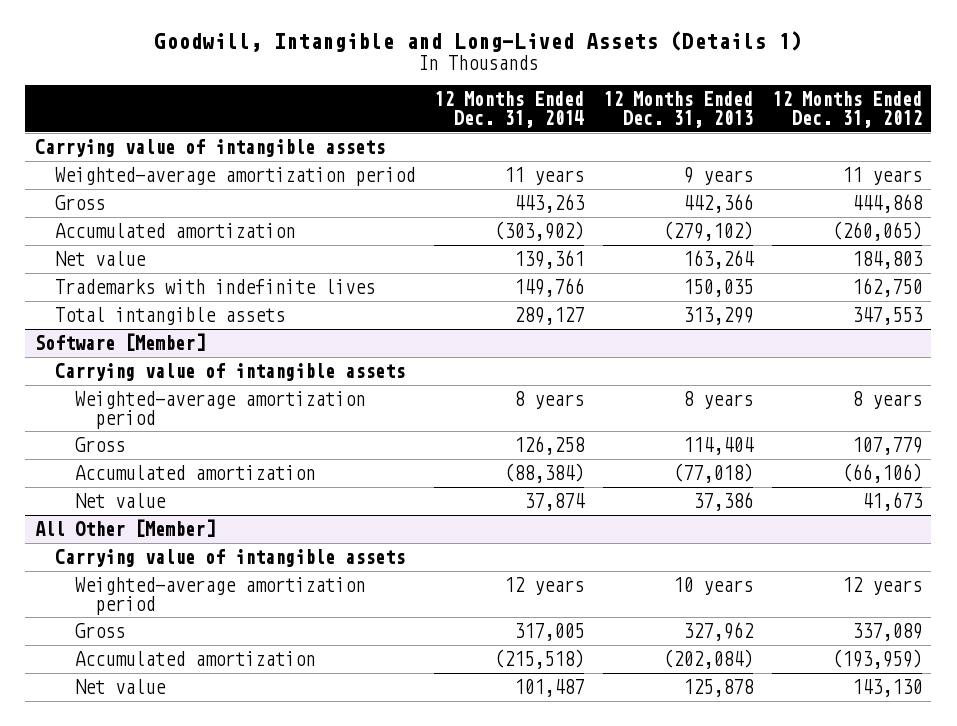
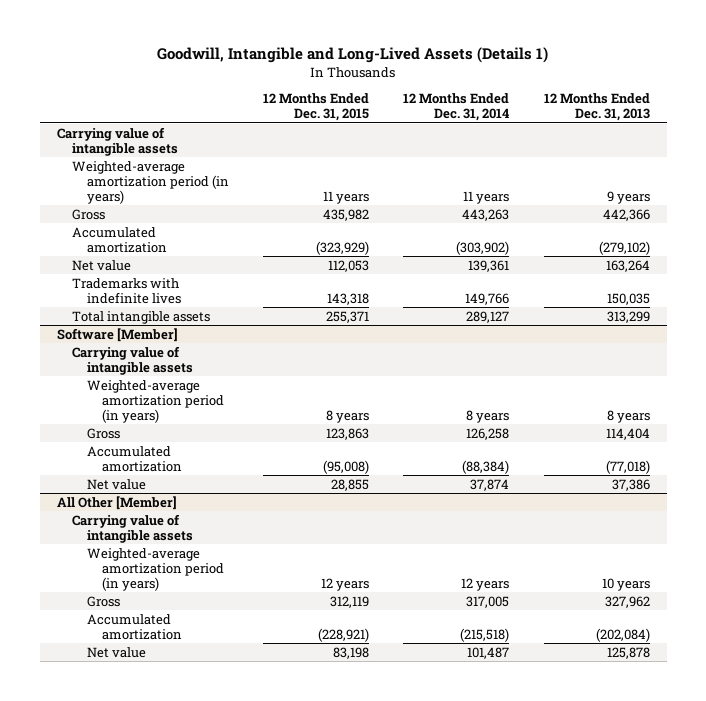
- | 12 Months Ended Dec. 31, 2014 | 12 Months Ended Dec. 31, 2013 | 12 Months Ended Dec. 31, 2012
+ | 12 Months Ended Dec. 31, 2015 | 12 Months Ended Dec. 31, 2014 | 12 Months Ended Dec. 31, 2013
- Weighted-average amortization period | 11 years | 9 years | 11 years
+ Weighted-average amortization period (in years) | 11 years | 11 years | 9 years
@ Software [Member]
- Weighted-average amortization period | 8 years | 8 years | 8 years
+ Weighted-average amortization period (in years) | 8 years | 8 years | 8 years
@ All Other [Member]
- Weighted-average amortization period | 12 years | 10 years | 12 years
+ Weighted-average amortization period (in years) | 12 years | 12 years | 10 years

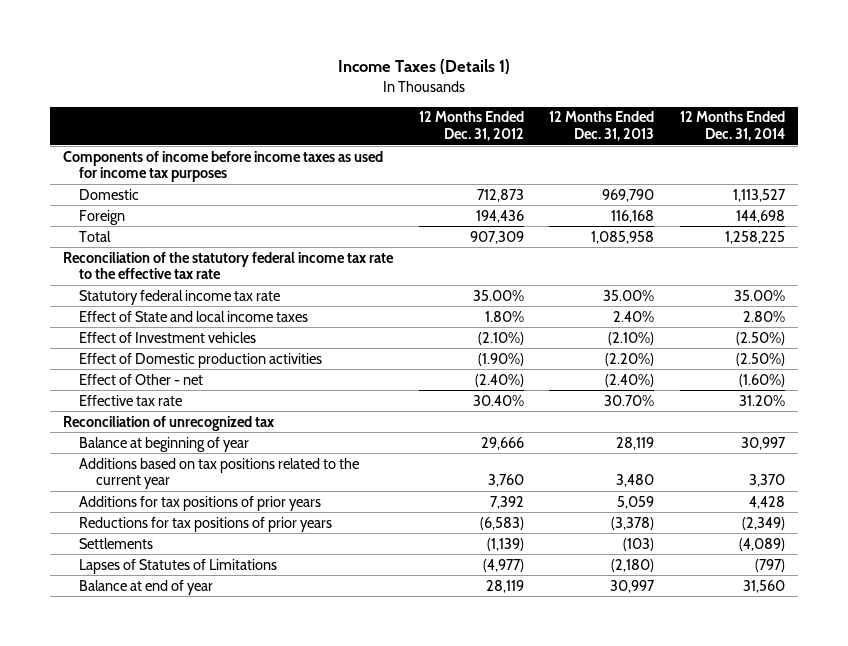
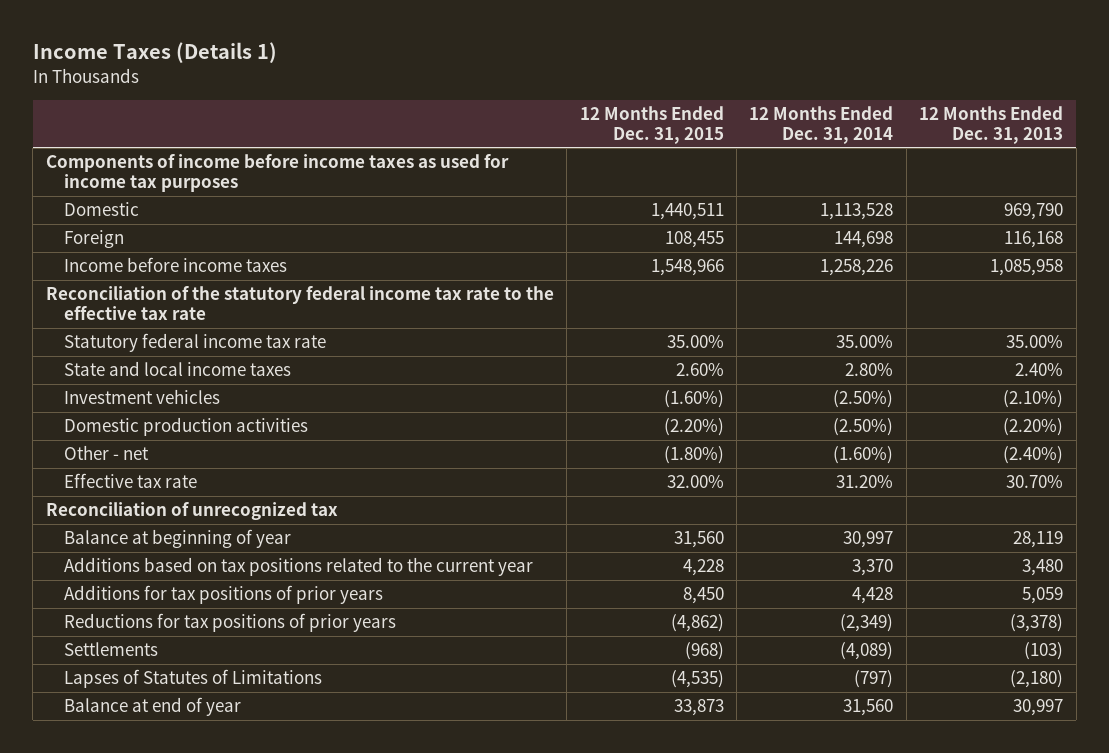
- | 12 Months Ended Dec. 31, 2012 | 12 Months Ended Dec. 31, 2013 | 12 Months Ended Dec. 31, 2014
+ | 12 Months Ended Dec. 31, 2015 | 12 Months Ended Dec. 31, 2014 | 12 Months Ended Dec. 31, 2013
- Domestic | 712,873 | 969,790 | 1,113,527
+ Domestic | 1,440,511 | 1,113,528 | 969,790
- Total | 907,309 | 1,085,958 | 1,258,225
+ Income before income taxes | 1,548,966 | 1,258,226 | 1,085,958
- Effect of State and local income taxes | 1.80% | 2.40% | 2.80%
- Effect of Investment vehicles | (2.10%) | (2.10%) | (2.50%)
- Effect of Domestic production activities | (1.90%) | (2.20%) | (2.50%)
- Effect of Other - net | (2.40%) | (2.40%) | (1.60%)
+ State and local income taxes | 2.60% | 2.80% | 2.40%
+ Investment vehicles | (1.60%) | (2.50%) | (2.10%)
+ Domestic production activities | (2.20%) | (2.50%) | (2.20%)
+ Other - net | (1.80%) | (1.60%) | (2.40%)

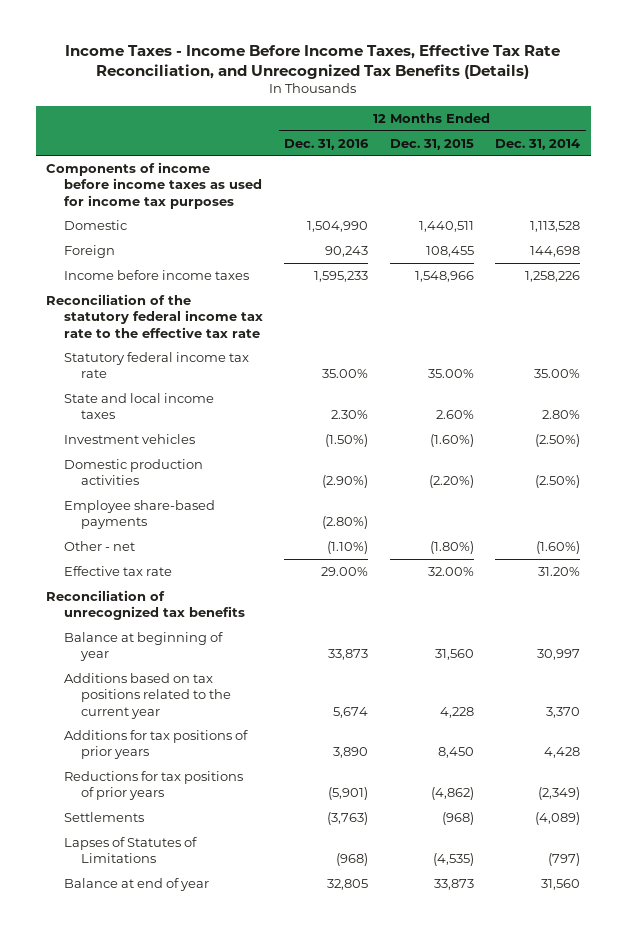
- Income Taxes (Details 1)
+ Income Taxes - Income Before Income Taxes, Effective Tax Rate Reconciliation, and Unrecognized Tax Benefits (Details)
- | 12 Months Ended Dec. 31, 2015 | 12 Months Ended Dec. 31, 2014 | 12 Months Ended Dec. 31, 2013
+ | 12 Months Ended Dec. 31, 2016 | 12 Months Ended Dec. 31, 2015 | 12 Months Ended Dec. 31, 2014
+ Employee share-based payments | (2.80%) | |
- Reconciliation of unrecognized tax
+ Reconciliation of unrecognized tax benefits

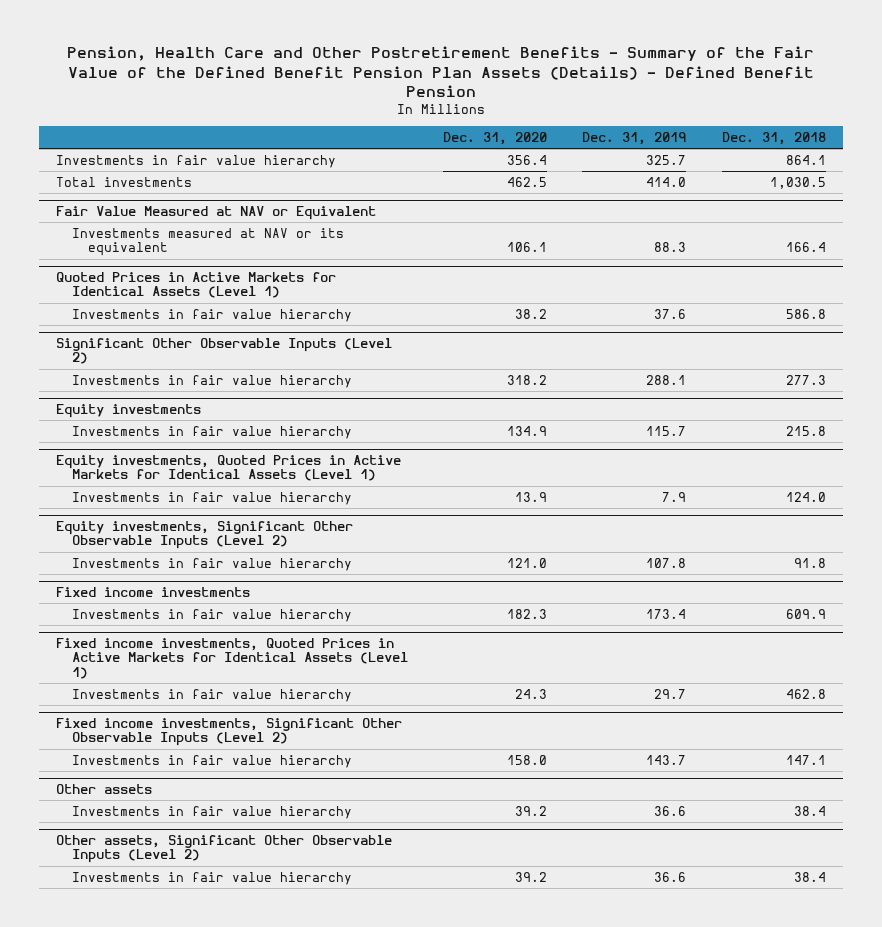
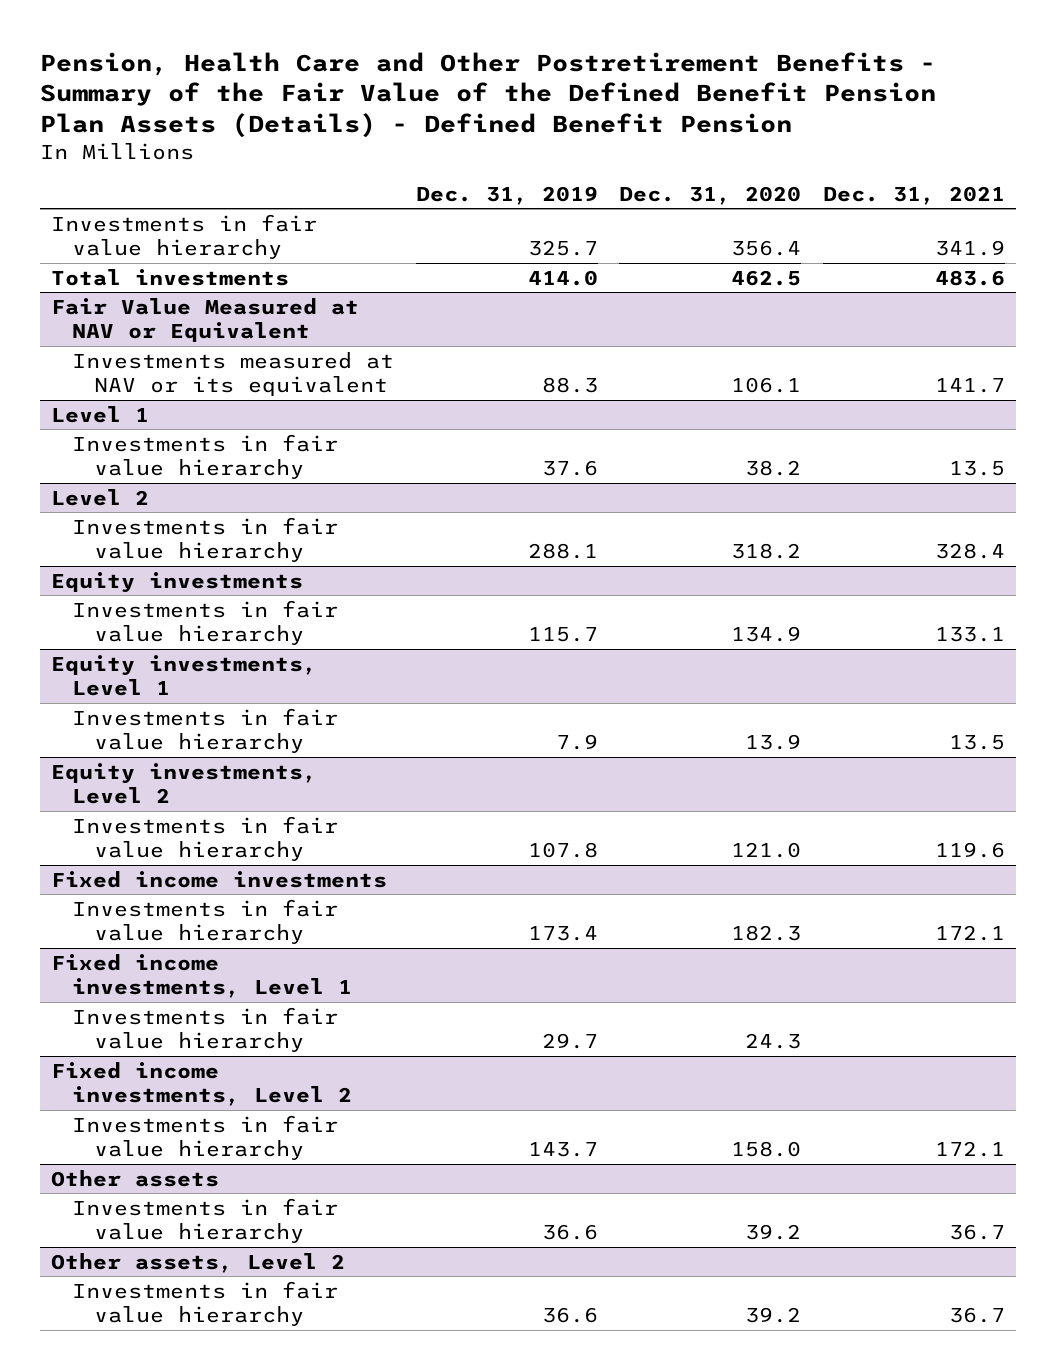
- | Dec. 31, 2020 | Dec. 31, 2019 | Dec. 31, 2018
+ | Dec. 31, 2019 | Dec. 31, 2020 | Dec. 31, 2021
- Quoted Prices in Active Markets for Identical Assets (Level 1)
+ Level 1
- Significant Other Observable Inputs (Level 2)
+ Level 2
- Equity investments, Quoted Prices in Active Markets for Identical Assets (Level 1)
+ Equity investments, Level 1
- Equity investments, Significant Other Observable Inputs (Level 2)
+ Equity investments, Level 2
- Fixed income investments, Quoted Prices in Active Markets for Identical Assets (Level 1)
+ Fixed income investments, Level 1
- Fixed income investments, Significant Other Observable Inputs (Level 2)
+ Fixed income investments, Level 2
- Other assets, Significant Other Observable Inputs (Level 2)
+ Other assets, Level 2

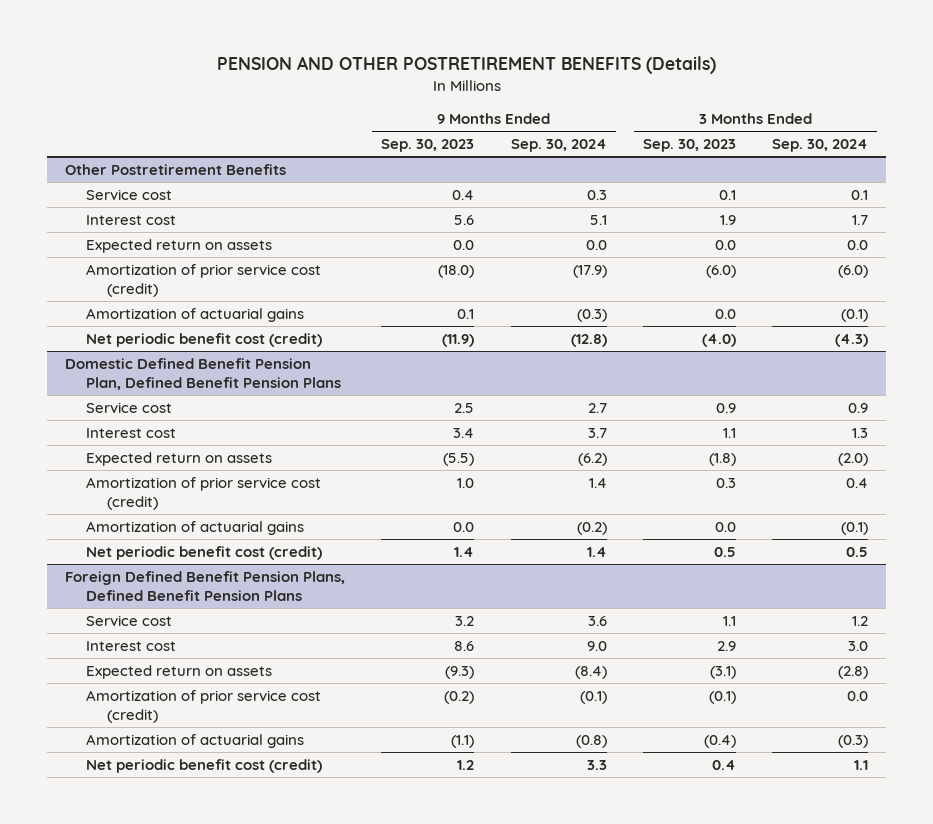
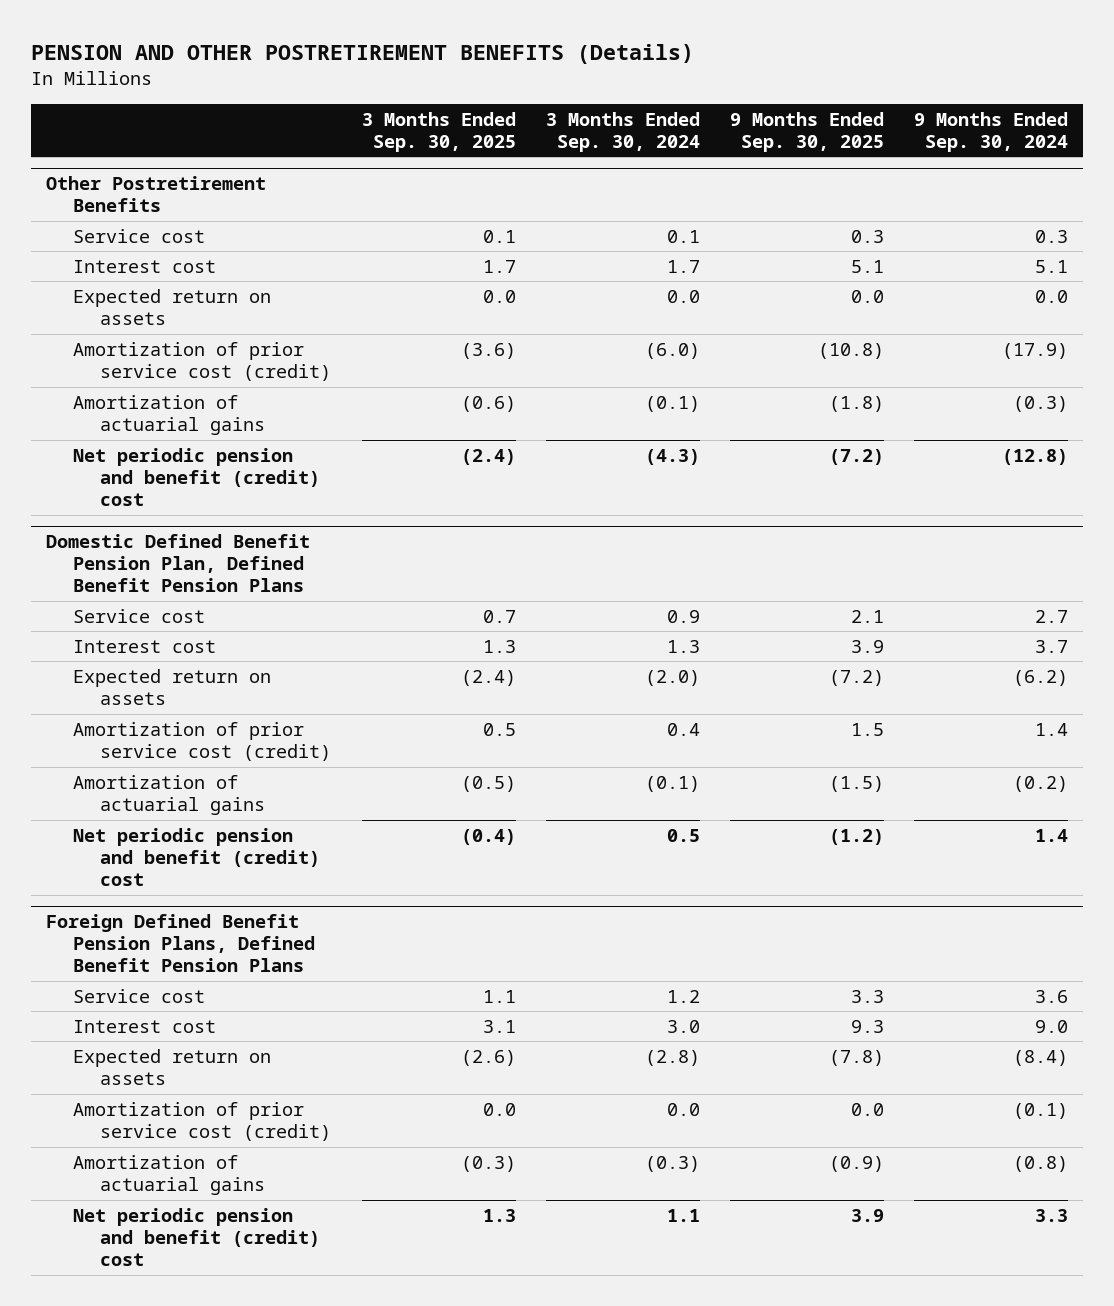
- | 9 Months Ended Sep. 30, 2023 | 9 Months Ended Sep. 30, 2024 | 3 Months Ended Sep. 30, 2023 | 3 Months Ended Sep. 30, 2024
+ | 3 Months Ended Sep. 30, 2025 | 3 Months Ended Sep. 30, 2024 | 9 Months Ended Sep. 30, 2025 | 9 Months Ended Sep. 30, 2024
@ Other Postretirement Benefits
- Net periodic benefit cost (credit) | (11.9) | (12.8) | (4.0) | (4.3)
+ Net periodic pension and benefit (credit) cost | (2.4) | (4.3) | (7.2) | (12.8)
@ Domestic Defined Benefit Pension Plan, Defined Benefit Pension Plans
- Net periodic benefit cost (credit) | 1.4 | 1.4 | 0.5 | 0.5
+ Net periodic pension and benefit (credit) cost | (0.4) | 0.5 | (1.2) | 1.4
@ Foreign Defined Benefit Pension Plans, Defined Benefit Pension Plans
- Net periodic benefit cost (credit) | 1.2 | 3.3 | 0.4 | 1.1
+ Net periodic pension and benefit (credit) cost | 1.3 | 1.1 | 3.9 | 3.3

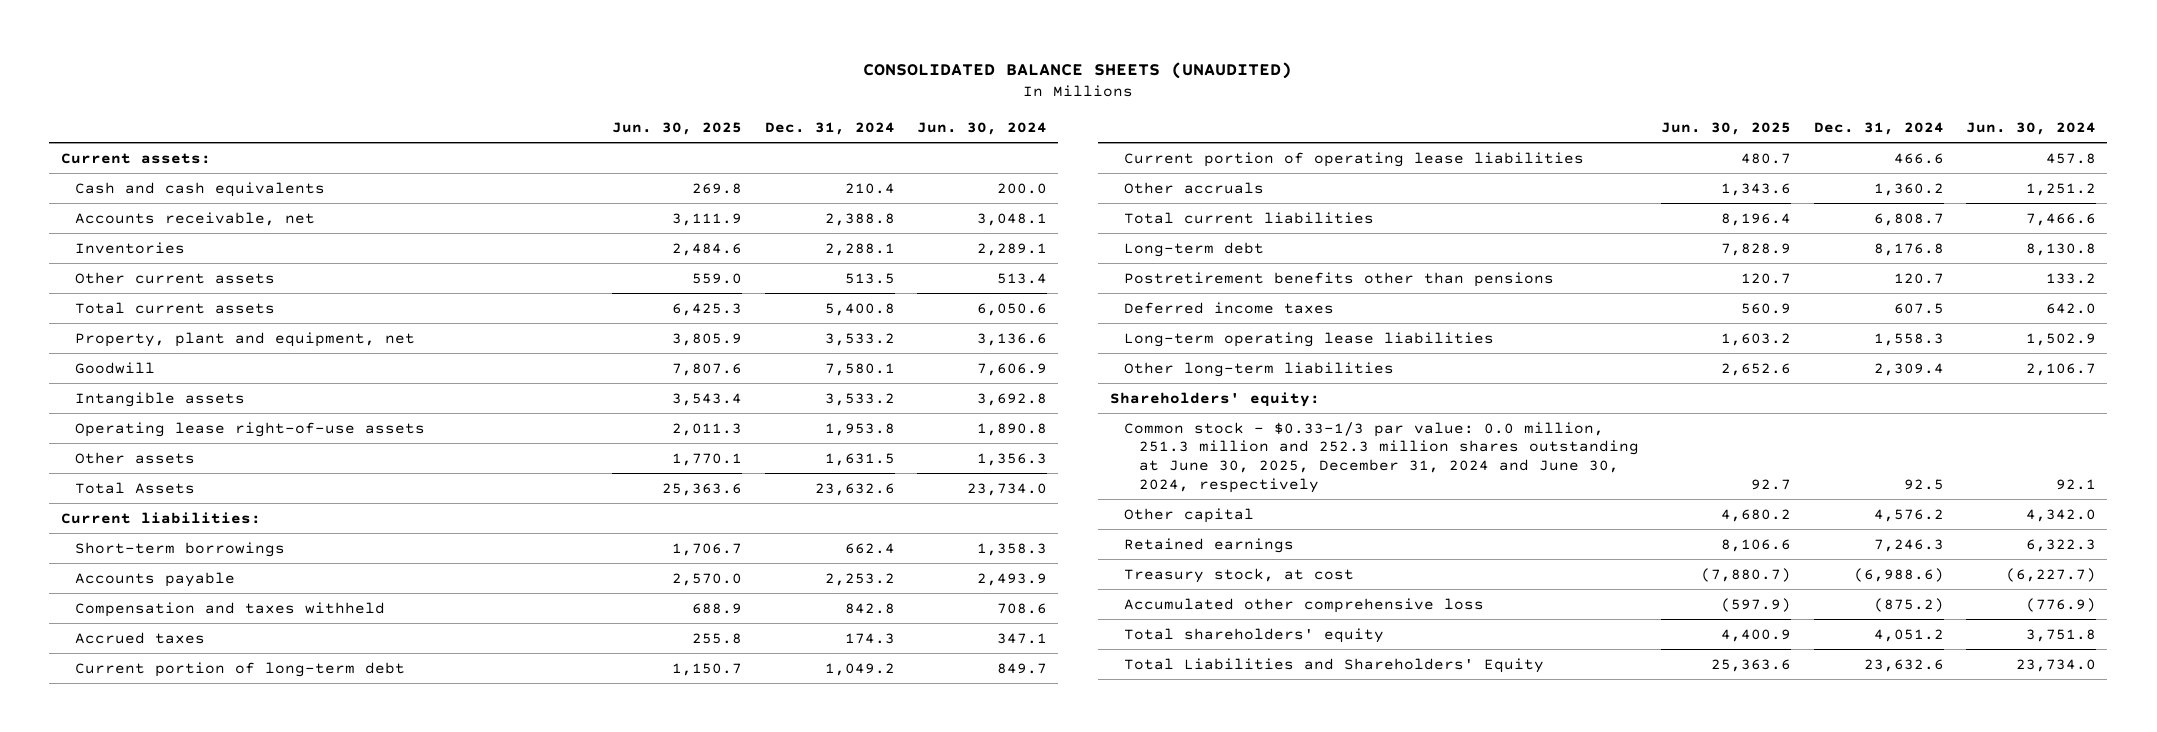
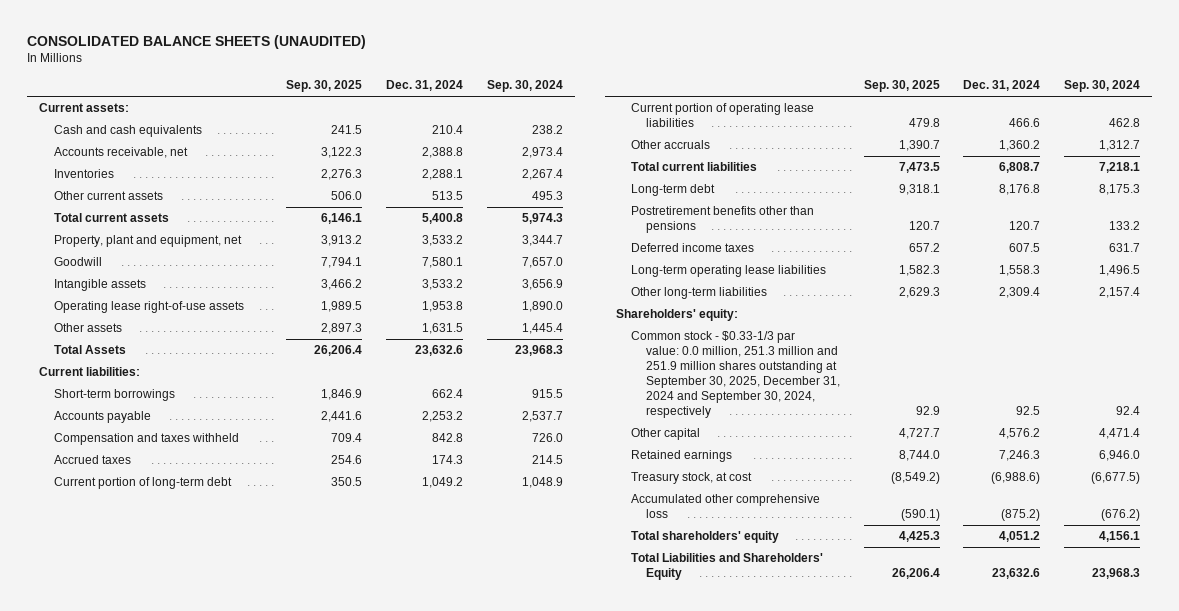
- | Jun. 30, 2025 | Dec. 31, 2024 | Jun. 30, 2024
+ | Sep. 30, 2025 | Dec. 31, 2024 | Sep. 30, 2024
- Common stock - $0.33-1/3 par value: 0.0 million, 251.3 million and 252.3 million shares outstanding at June 30, 2025, December 31, 2024 and June 30, 2024, respectively | 92.7 | 92.5 | 92.1
+ Common stock - $0.33-1/3 par value: 0.0 million, 251.3 million and 251.9 million shares outstanding at September 30, 2025, December 31, 2024 and September 30, 2024, respectively | 92.9 | 92.5 | 92.4

